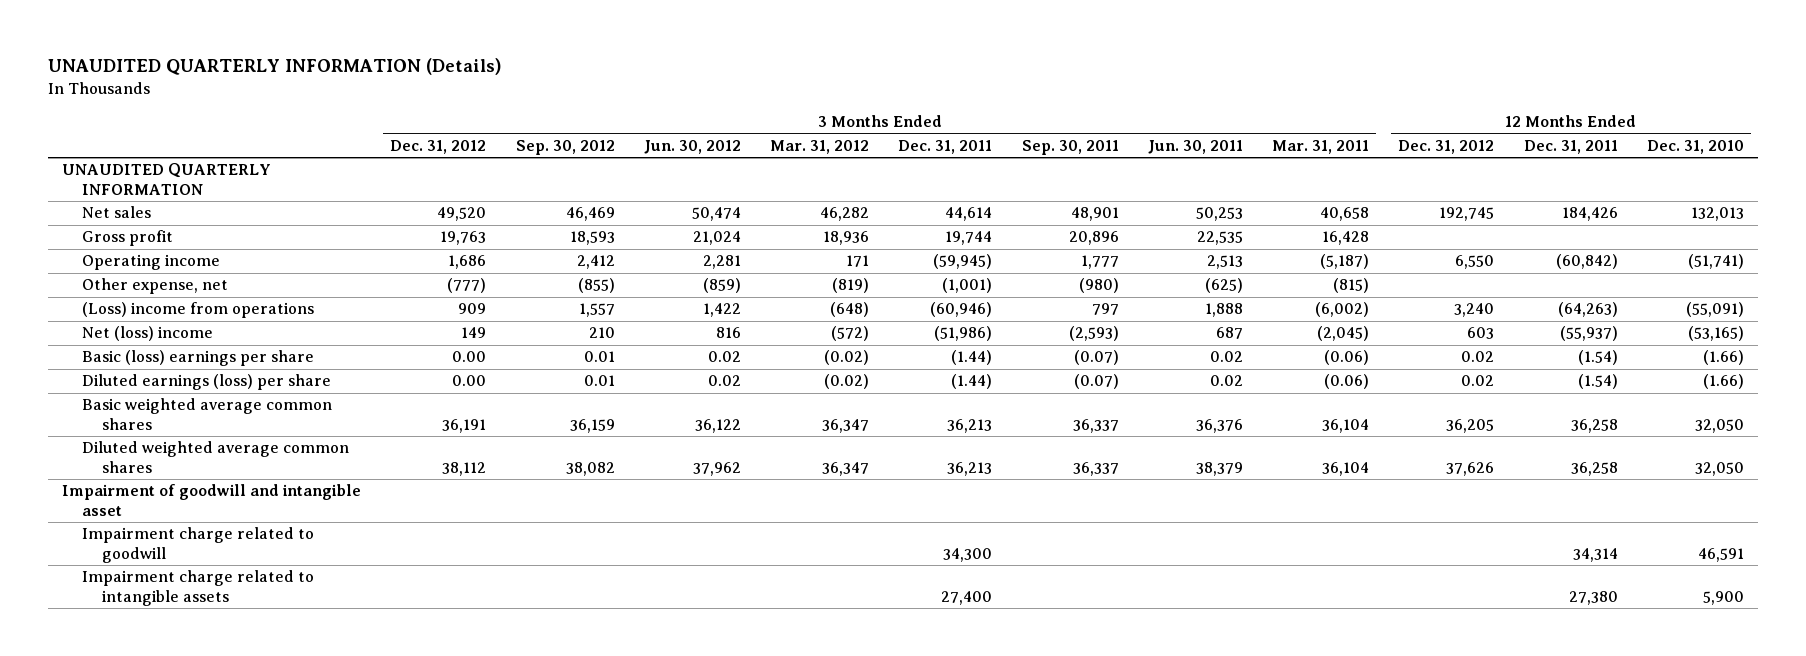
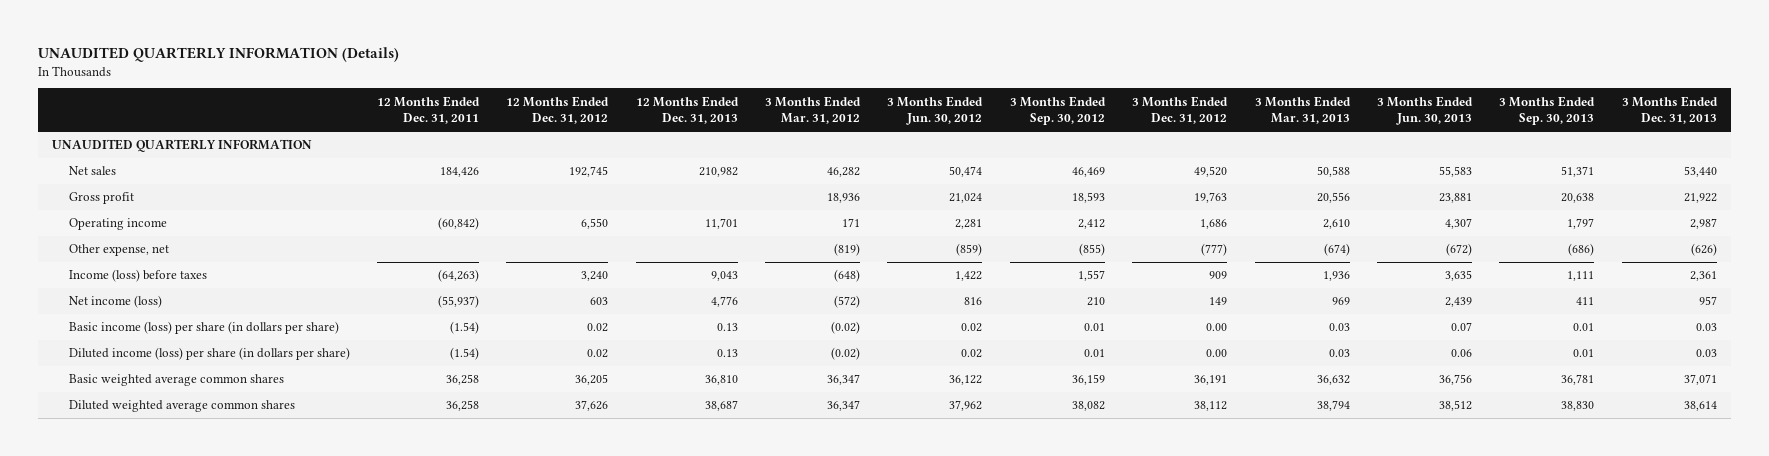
- | 3 Months Ended Dec. 31, 2012 | 3 Months Ended Sep. 30, 2012 | 3 Months Ended Jun. 30, 2012 | 3 Months Ended Mar. 31, 2012 | 3 Months Ended Dec. 31, 2011 | 3 Months Ended Sep. 30, 2011 | 3 Months Ended Jun. 30, 2011 | 3 Months Ended Mar. 31, 2011 | 12 Months Ended Dec. 31, 2012 | 12 Months Ended Dec. 31, 2011 | 12 Months Ended Dec. 31, 2010
+ | 12 Months Ended Dec. 31, 2011 | 12 Months Ended Dec. 31, 2012 | 12 Months Ended Dec. 31, 2013 | 3 Months Ended Mar. 31, 2012 | 3 Months Ended Jun. 30, 2012 | 3 Months Ended Sep. 30, 2012 | 3 Months Ended Dec. 31, 2012 | 3 Months Ended Mar. 31, 2013 | 3 Months Ended Jun. 30, 2013 | 3 Months Ended Sep. 30, 2013 | 3 Months Ended Dec. 31, 2013
- (Loss) income from operations | 909 | 1,557 | 1,422 | (648) | (60,946) | 797 | 1,888 | (6,002) | 3,240 | (64,263) | (55,091)
- Net (loss) income | 149 | 210 | 816 | (572) | (51,986) | (2,593) | 687 | (2,045) | 603 | (55,937) | (53,165)
- Basic (loss) earnings per share | 0.00 | 0.01 | 0.02 | (0.02) | (1.44) | (0.07) | 0.02 | (0.06) | 0.02 | (1.54) | (1.66)
- Diluted earnings (loss) per share | 0.00 | 0.01 | 0.02 | (0.02) | (1.44) | (0.07) | 0.02 | (0.06) | 0.02 | (1.54) | (1.66)
+ Income (loss) before taxes | (64,263) | 3,240 | 9,043 | (648) | 1,422 | 1,557 | 909 | 1,936 | 3,635 | 1,111 | 2,361
+ Net income (loss) | (55,937) | 603 | 4,776 | (572) | 816 | 210 | 149 | 969 | 2,439 | 411 | 957
+ Basic income (loss) per share (in dollars per share) | (1.54) | 0.02 | 0.13 | (0.02) | 0.02 | 0.01 | 0.00 | 0.03 | 0.07 | 0.01 | 0.03
+ Diluted income (loss) per share (in dollars per share) | (1.54) | 0.02 | 0.13 | (0.02) | 0.02 | 0.01 | 0.00 | 0.03 | 0.06 | 0.01 | 0.03
- Impairment of goodwill and intangible asset
- Impairment charge related to goodwill | | | | | 34,300 | | | | | 34,314 | 46,591
- Impairment charge related to intangible assets | | | | | 27,400 | | | | | 27,380 | 5,900

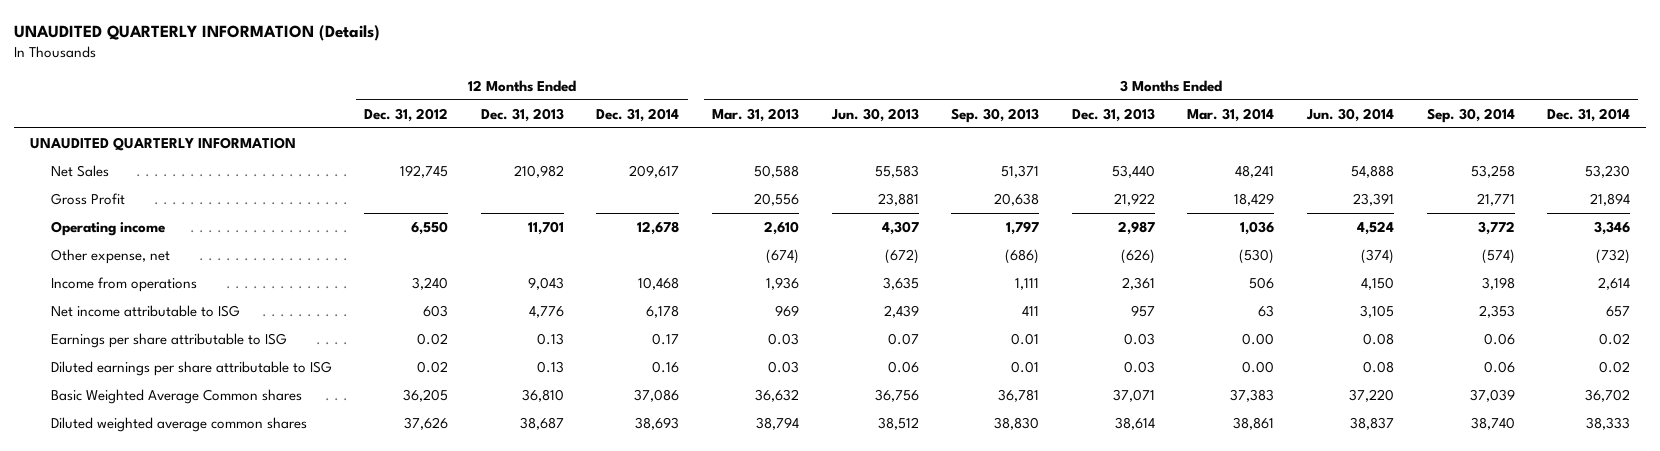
- | 12 Months Ended Dec. 31, 2011 | 12 Months Ended Dec. 31, 2012 | 12 Months Ended Dec. 31, 2013 | 3 Months Ended Mar. 31, 2012 | 3 Months Ended Jun. 30, 2012 | 3 Months Ended Sep. 30, 2012 | 3 Months Ended Dec. 31, 2012 | 3 Months Ended Mar. 31, 2013 | 3 Months Ended Jun. 30, 2013 | 3 Months Ended Sep. 30, 2013 | 3 Months Ended Dec. 31, 2013
+ | 12 Months Ended Dec. 31, 2012 | 12 Months Ended Dec. 31, 2013 | 12 Months Ended Dec. 31, 2014 | 3 Months Ended Mar. 31, 2013 | 3 Months Ended Jun. 30, 2013 | 3 Months Ended Sep. 30, 2013 | 3 Months Ended Dec. 31, 2013 | 3 Months Ended Mar. 31, 2014 | 3 Months Ended Jun. 30, 2014 | 3 Months Ended Sep. 30, 2014 | 3 Months Ended Dec. 31, 2014
- Net sales | 184,426 | 192,745 | 210,982 | 46,282 | 50,474 | 46,469 | 49,520 | 50,588 | 55,583 | 51,371 | 53,440
- Gross profit | | | | 18,936 | 21,024 | 18,593 | 19,763 | 20,556 | 23,881 | 20,638 | 21,922
+ Net Sales | 192,745 | 210,982 | 209,617 | 50,588 | 55,583 | 51,371 | 53,440 | 48,241 | 54,888 | 53,258 | 53,230
+ Gross Profit | | | | 20,556 | 23,881 | 20,638 | 21,922 | 18,429 | 23,391 | 21,771 | 21,894
- Income (loss) before taxes | (64,263) | 3,240 | 9,043 | (648) | 1,422 | 1,557 | 909 | 1,936 | 3,635 | 1,111 | 2,361
- Net income (loss) | (55,937) | 603 | 4,776 | (572) | 816 | 210 | 149 | 969 | 2,439 | 411 | 957
- Basic income (loss) per share (in dollars per share) | (1.54) | 0.02 | 0.13 | (0.02) | 0.02 | 0.01 | 0.00 | 0.03 | 0.07 | 0.01 | 0.03
- Diluted income (loss) per share (in dollars per share) | (1.54) | 0.02 | 0.13 | (0.02) | 0.02 | 0.01 | 0.00 | 0.03 | 0.06 | 0.01 | 0.03
- Basic weighted average common shares | 36,258 | 36,205 | 36,810 | 36,347 | 36,122 | 36,159 | 36,191 | 36,632 | 36,756 | 36,781 | 37,071
+ Income from operations | 3,240 | 9,043 | 10,468 | 1,936 | 3,635 | 1,111 | 2,361 | 506 | 4,150 | 3,198 | 2,614
+ Net income attributable to ISG | 603 | 4,776 | 6,178 | 969 | 2,439 | 411 | 957 | 63 | 3,105 | 2,353 | 657
+ Earnings per share attributable to ISG | 0.02 | 0.13 | 0.17 | 0.03 | 0.07 | 0.01 | 0.03 | 0.00 | 0.08 | 0.06 | 0.02
+ Diluted earnings per share attributable to ISG | 0.02 | 0.13 | 0.16 | 0.03 | 0.06 | 0.01 | 0.03 | 0.00 | 0.08 | 0.06 | 0.02
+ Basic Weighted Average Common shares | 36,205 | 36,810 | 37,086 | 36,632 | 36,756 | 36,781 | 37,071 | 37,383 | 37,220 | 37,039 | 36,702

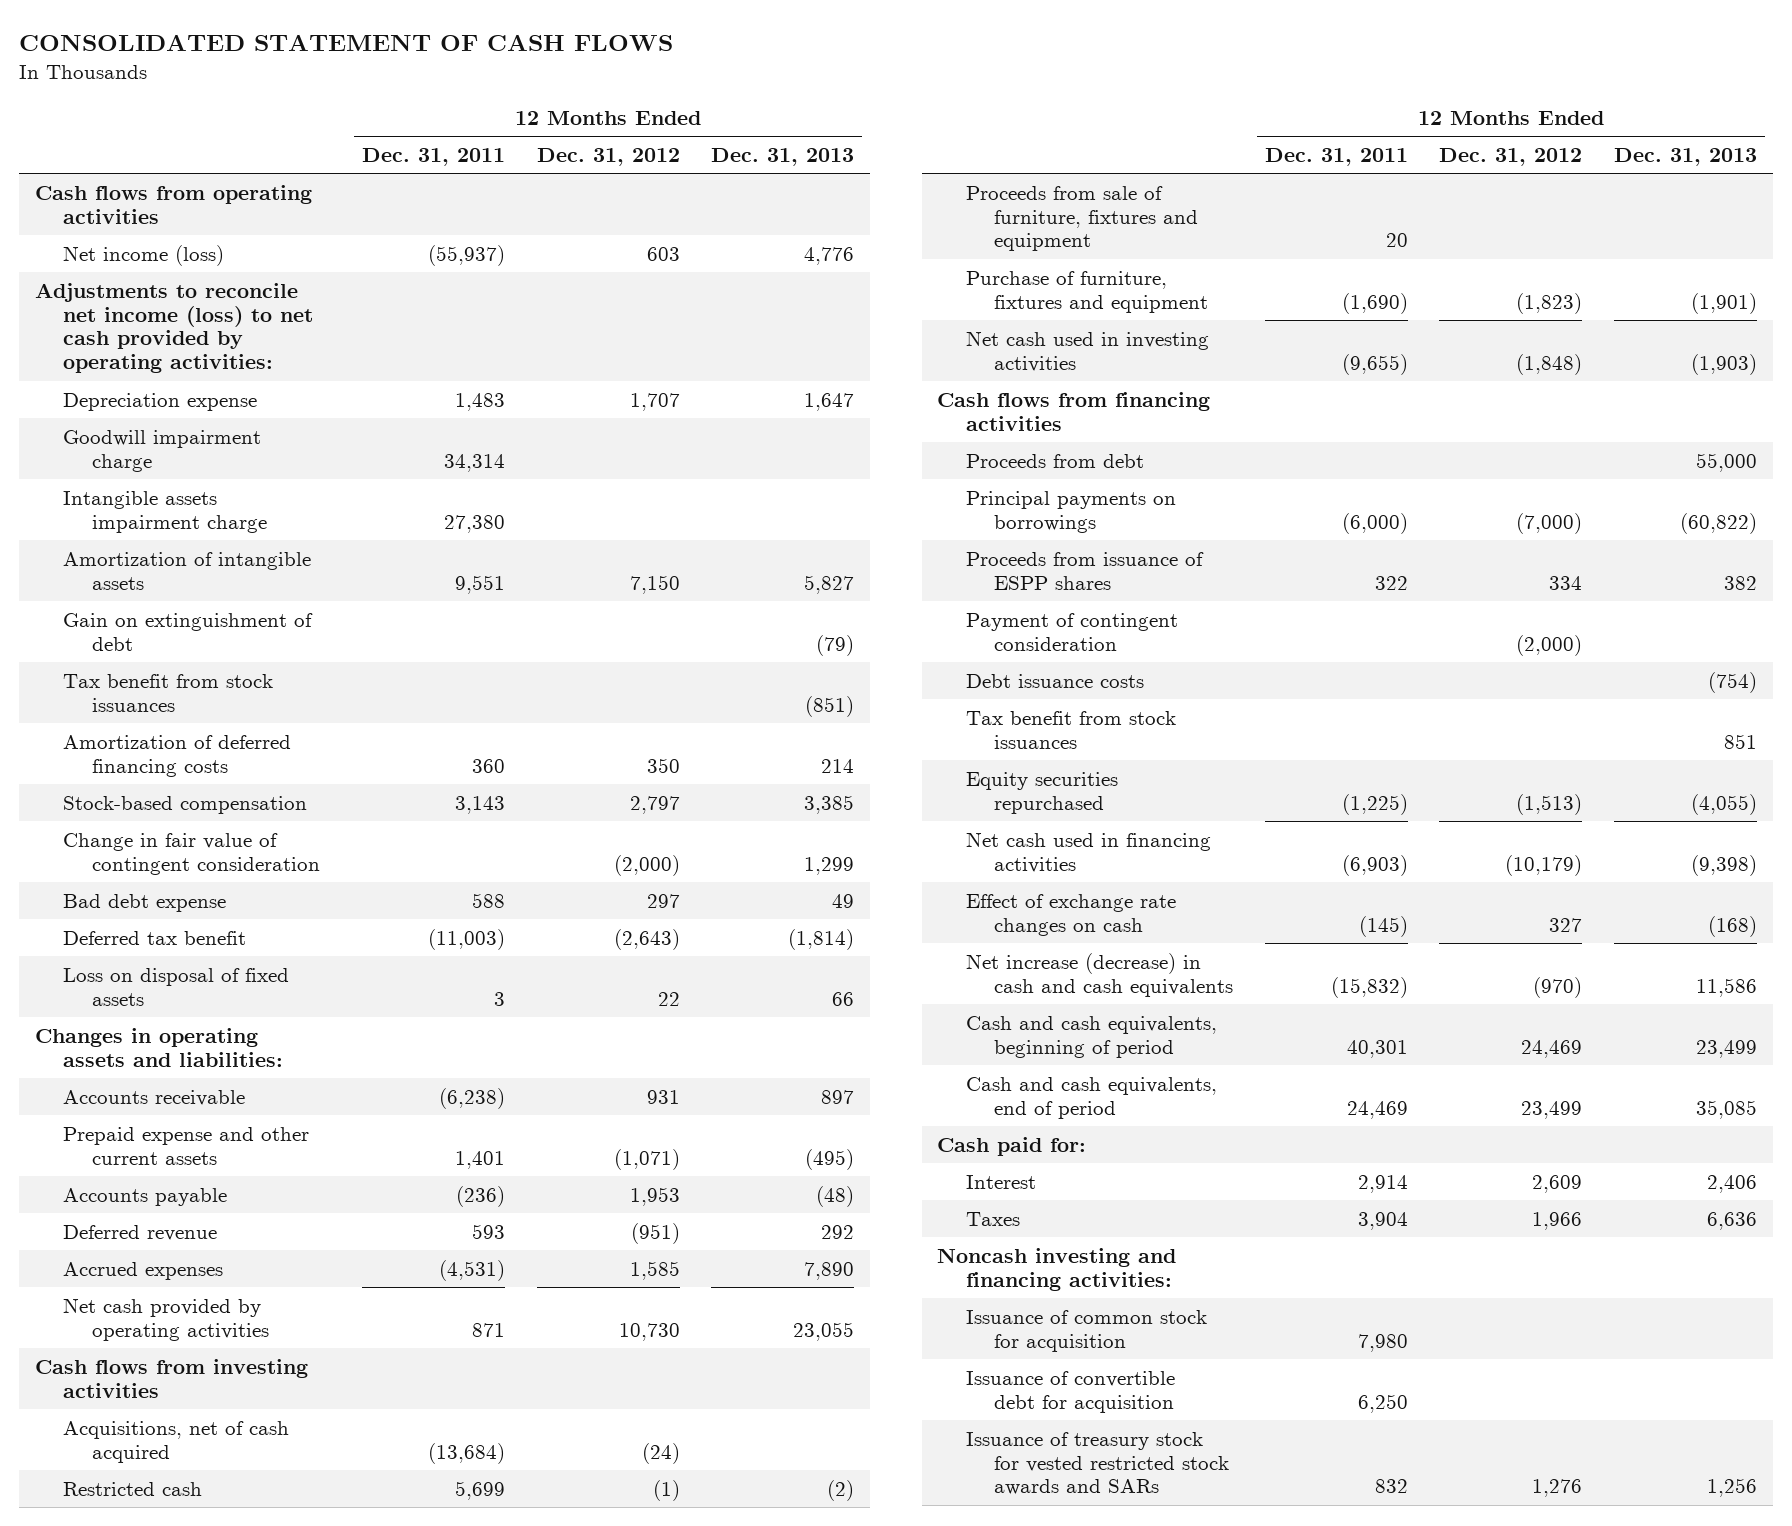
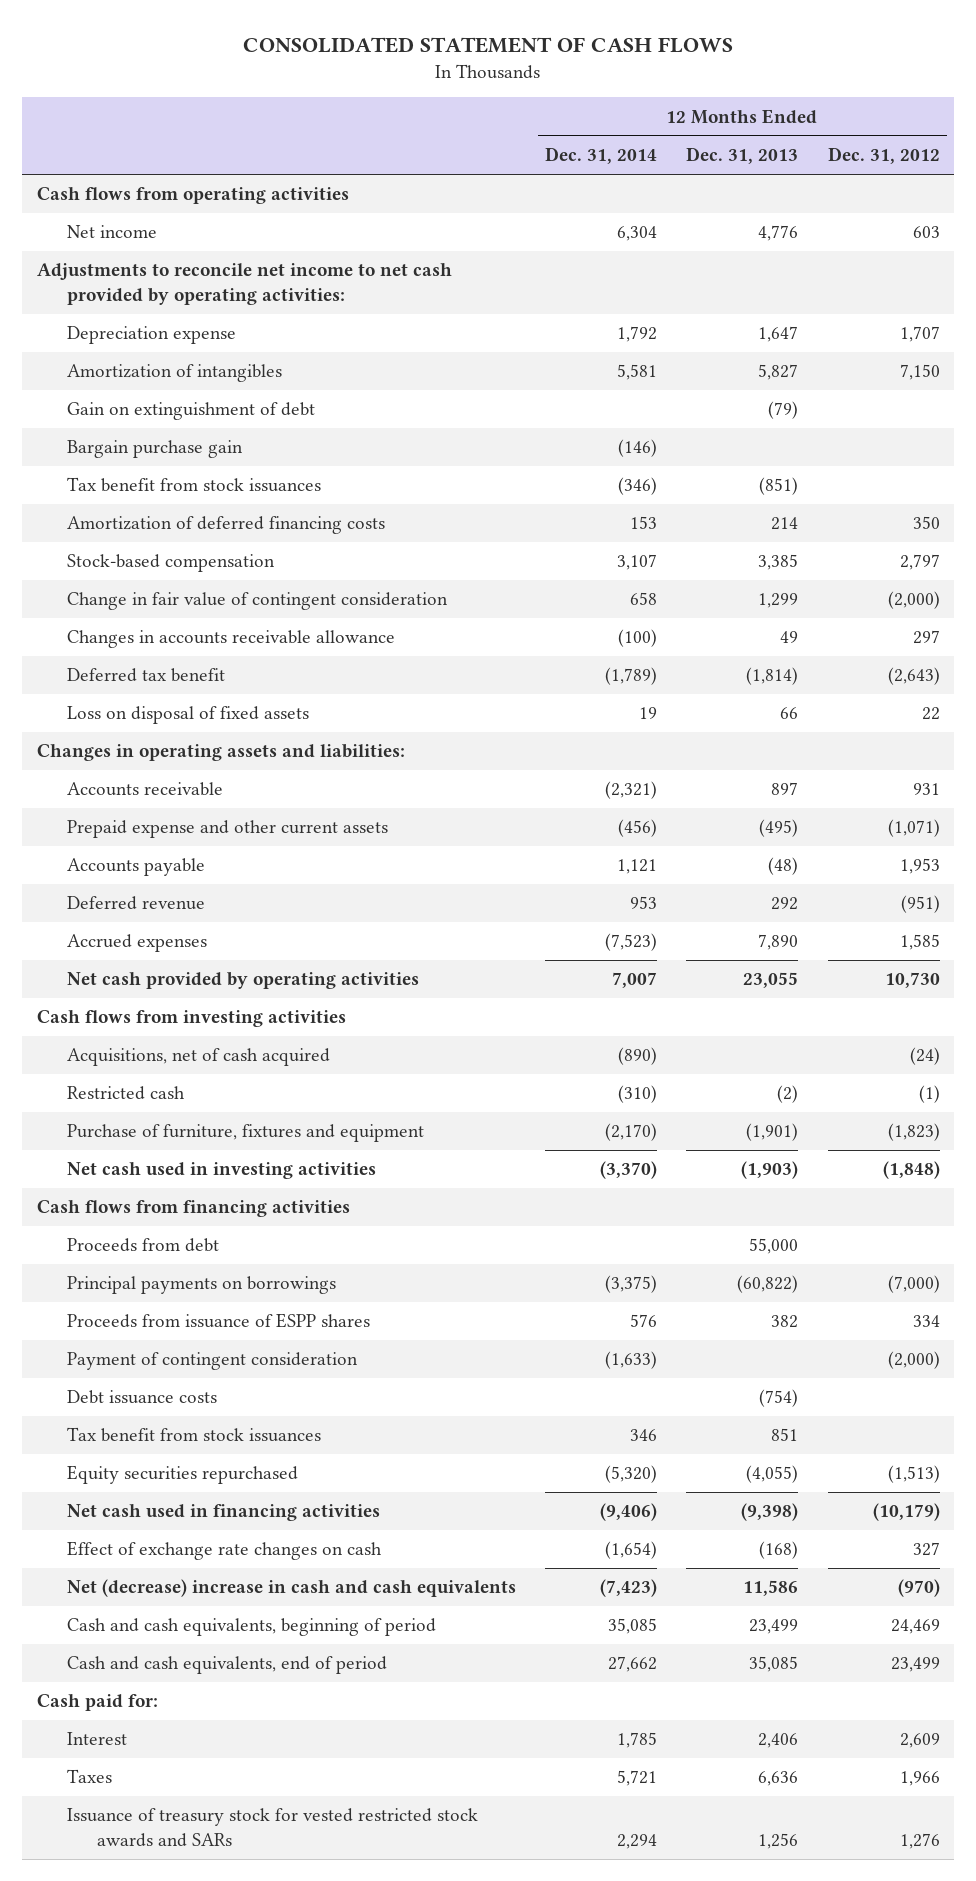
- | 12 Months Ended Dec. 31, 2011 | 12 Months Ended Dec. 31, 2012 | 12 Months Ended Dec. 31, 2013
+ | 12 Months Ended Dec. 31, 2014 | 12 Months Ended Dec. 31, 2013 | 12 Months Ended Dec. 31, 2012
- Net income (loss) | (55,937) | 603 | 4,776
- Adjustments to reconcile net income (loss) to net cash provided by operating activities:
+ Net income | 6,304 | 4,776 | 603
+ Adjustments to reconcile net income to net cash provided by operating activities:
- Goodwill impairment charge | 34,314 | |
- Intangible assets impairment charge | 27,380 | |
- Amortization of intangible assets | 9,551 | 7,150 | 5,827
+ Amortization of intangibles | 5,581 | 5,827 | 7,150
+ Bargain purchase gain | (146) | |
- Bad debt expense | 588 | 297 | 49
+ Changes in accounts receivable allowance | (100) | 49 | 297
- Proceeds from sale of furniture, fixtures and equipment | 20 | |
- Net increase (decrease) in cash and cash equivalents | (15,832) | (970) | 11,586
+ Net (decrease) increase in cash and cash equivalents | (7,423) | 11,586 | (970)
- Noncash investing and financing activities:
- Issuance of common stock for acquisition | 7,980 | |
- Issuance of convertible debt for acquisition | 6,250 | |

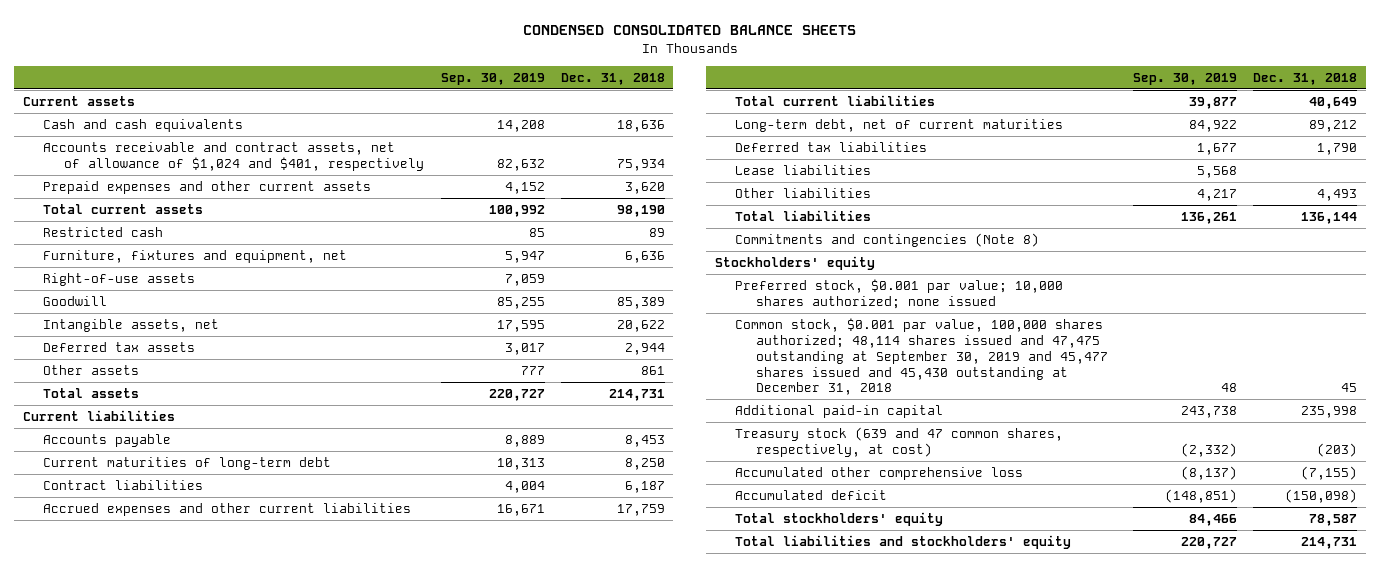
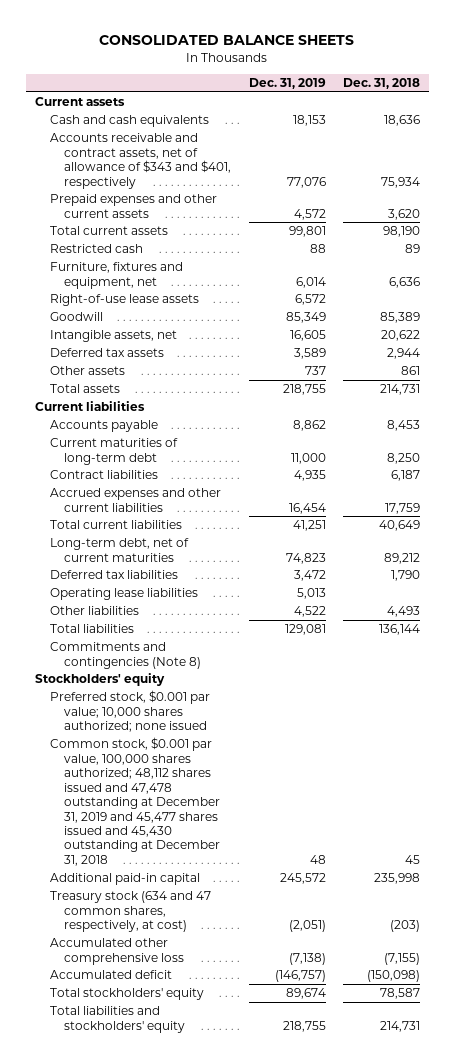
- CONDENSED CONSOLIDATED BALANCE SHEETS
+ CONSOLIDATED BALANCE SHEETS
- | Sep. 30, 2019 | Dec. 31, 2018
+ | Dec. 31, 2019 | Dec. 31, 2018
- Accounts receivable and contract assets, net of allowance of $1,024 and $401, respectively | 82,632 | 75,934
+ Accounts receivable and contract assets, net of allowance of $343 and $401, respectively | 77,076 | 75,934
- Right-of-use assets | 7,059 |
+ Right-of-use lease assets | 6,572 |
- Lease liabilities | 5,568 |
+ Operating lease liabilities | 5,013 |
- Common stock, $0.001 par value, 100,000 shares authorized; 48,114 shares issued and 47,475 outstanding at September 30, 2019 and 45,477 shares issued and 45,430 outstanding at December 31, 2018 | 48 | 45
+ Common stock, $0.001 par value, 100,000 shares authorized; 48,112 shares issued and 47,478 outstanding at December 31, 2019 and 45,477 shares issued and 45,430 outstanding at December 31, 2018 | 48 | 45
- Treasury stock (639 and 47 common shares, respectively, at cost) | (2,332) | (203)
+ Treasury stock (634 and 47 common shares, respectively, at cost) | (2,051) | (203)

